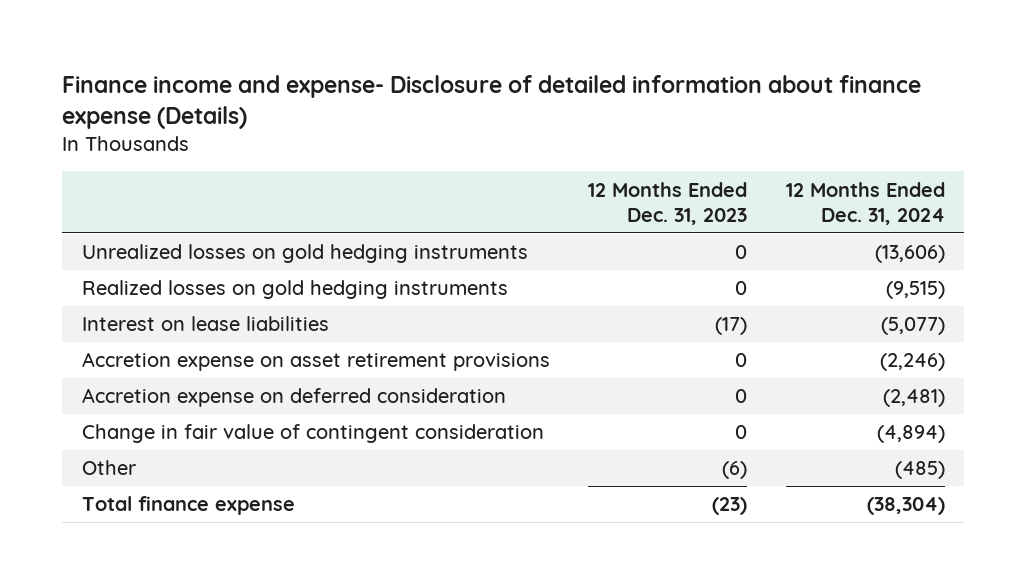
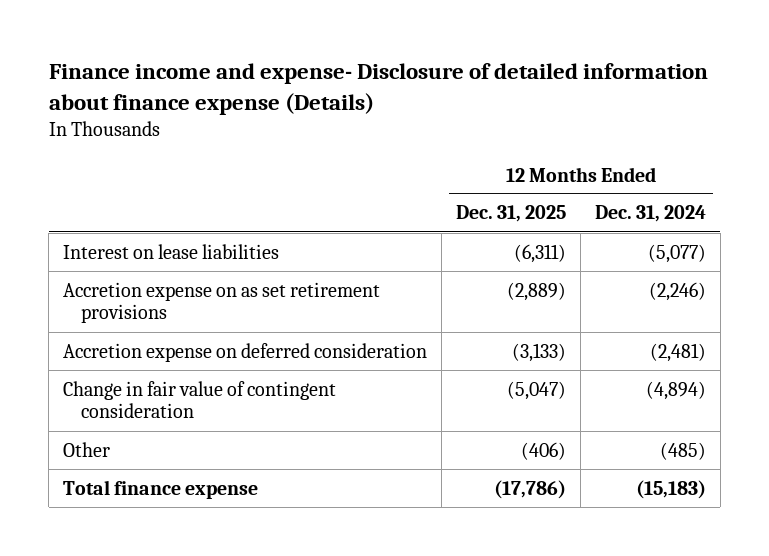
- | 12 Months Ended Dec. 31, 2023 | 12 Months Ended Dec. 31, 2024
+ | 12 Months Ended Dec. 31, 2025 | 12 Months Ended Dec. 31, 2024
- Unrealized losses on gold hedging instruments | 0 | (13,606)
- Realized losses on gold hedging instruments | 0 | (9,515)
- Accretion expense on asset retirement provisions | 0 | (2,246)
+ Accretion expense on as set retirement provisions | (2,889) | (2,246)
- Total finance expense | (23) | (38,304)
+ Total finance expense | (17,786) | (15,183)

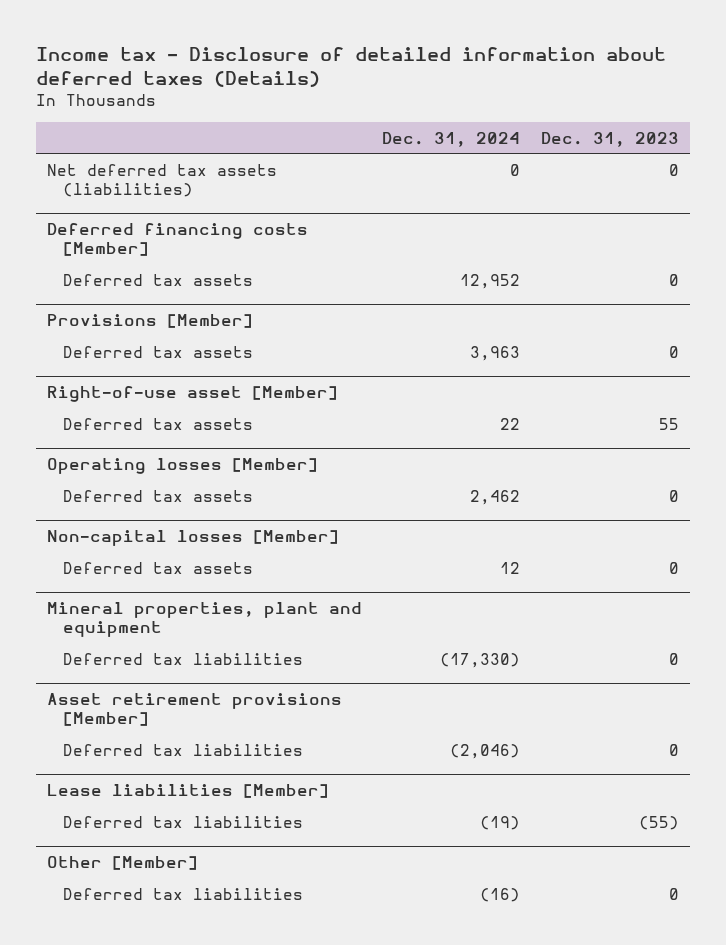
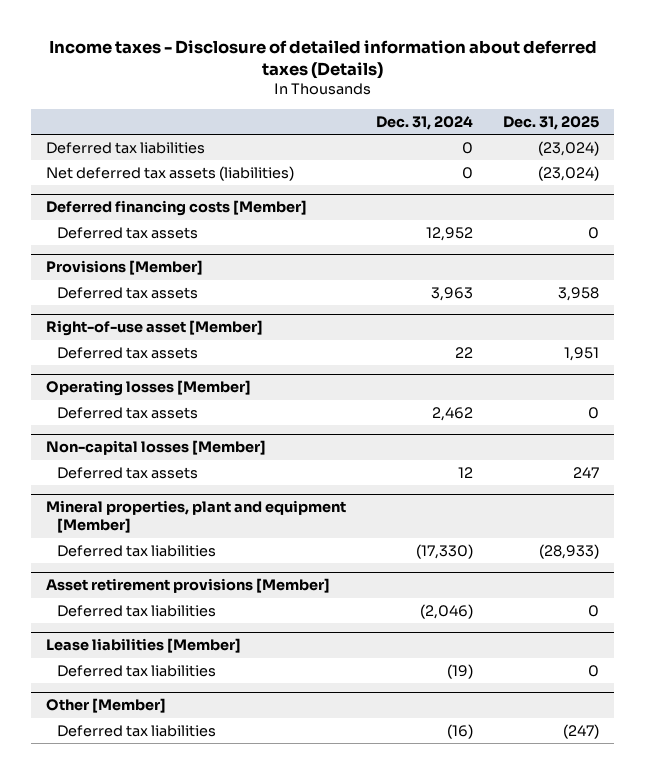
- Income tax - Disclosure of detailed information about deferred taxes (Details)
+ Income taxes - Disclosure of detailed information about deferred taxes (Details)
- | Dec. 31, 2024 | Dec. 31, 2023
+ | Dec. 31, 2024 | Dec. 31, 2025
+ Deferred tax liabilities | 0 | (23,024)
- Mineral properties, plant and equipment
+ Mineral properties, plant and equipment [Member]

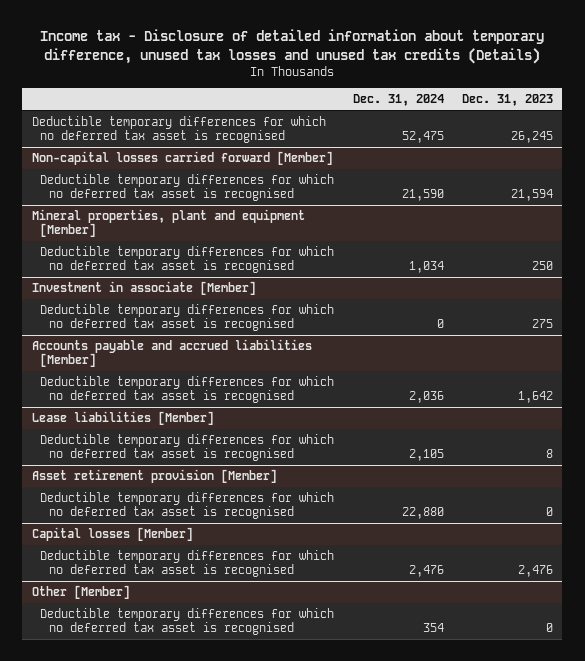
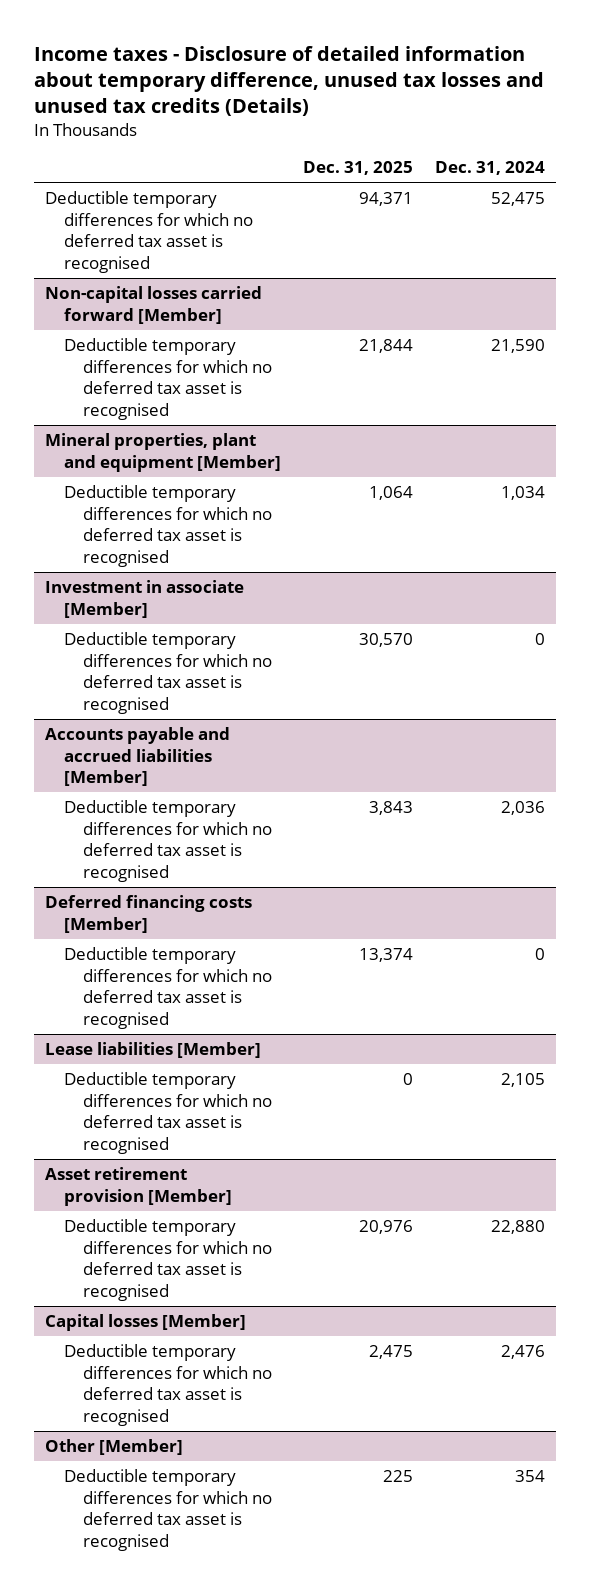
- Income tax - Disclosure of detailed information about temporary difference, unused tax losses and unused tax credits (Details)
+ Income taxes - Disclosure of detailed information about temporary difference, unused tax losses and unused tax credits (Details)
- | Dec. 31, 2024 | Dec. 31, 2023
+ | Dec. 31, 2025 | Dec. 31, 2024
+ Deferred financing costs [Member]
+ Deductible temporary differences for which no deferred tax asset is recognised | 13,374 | 0

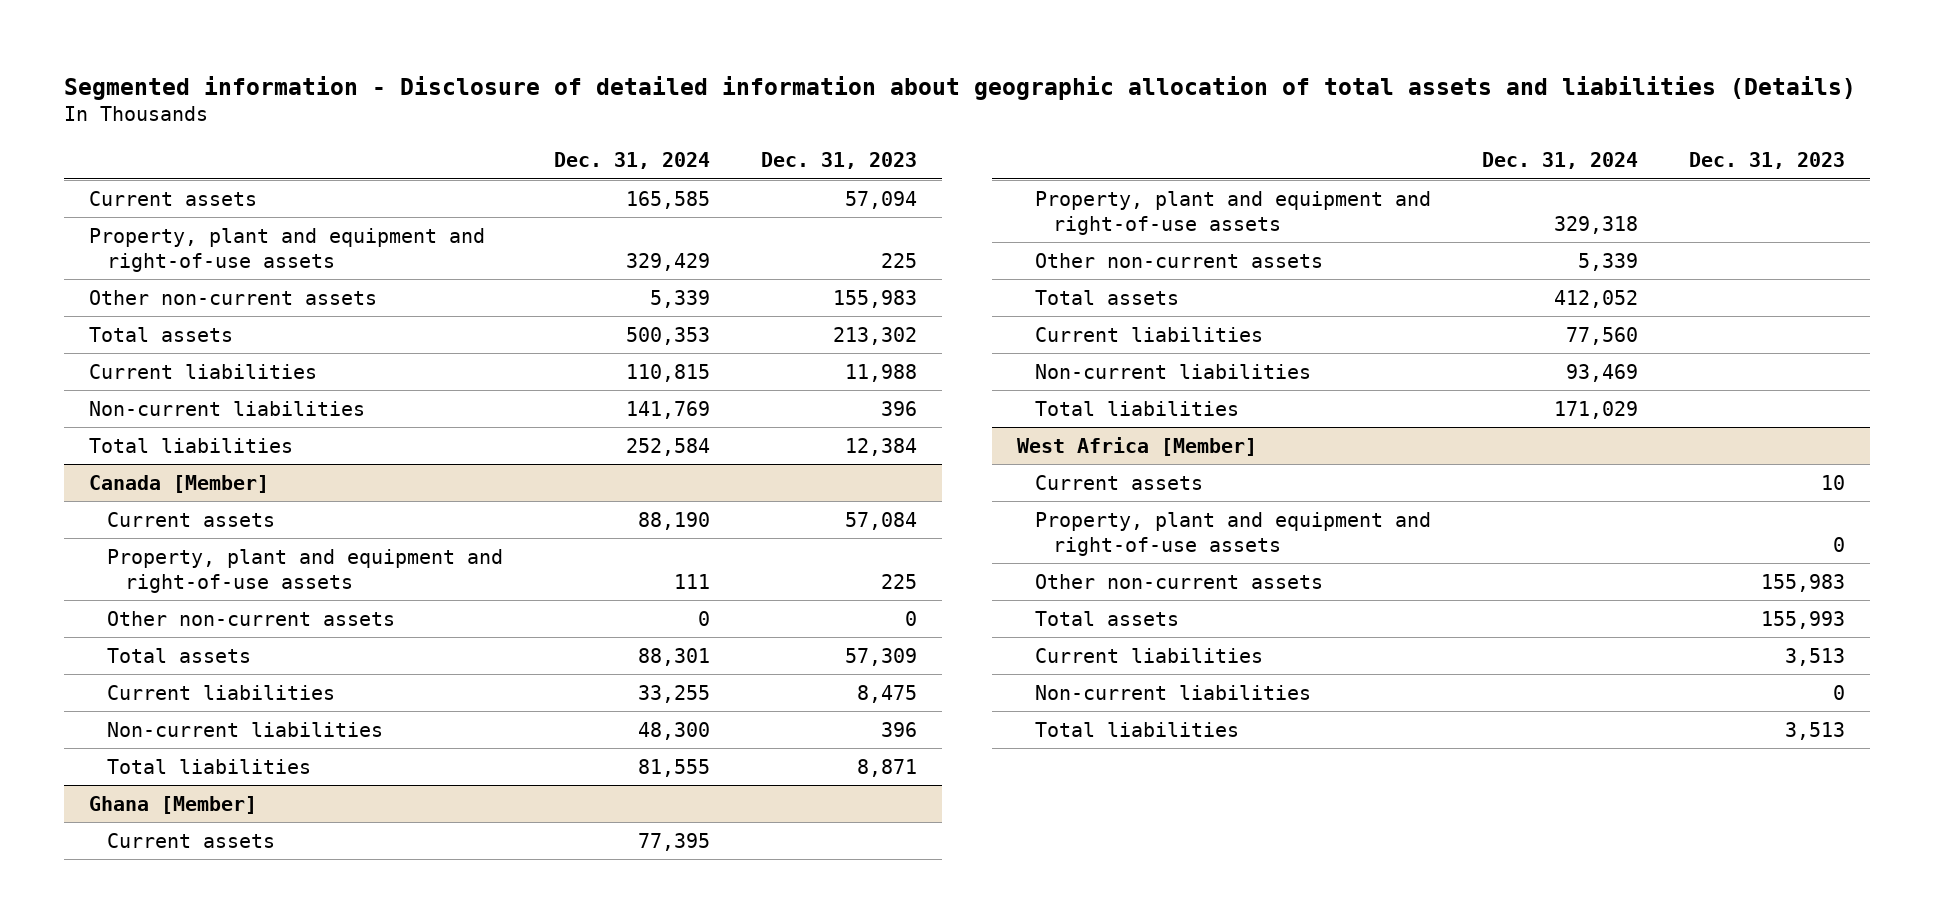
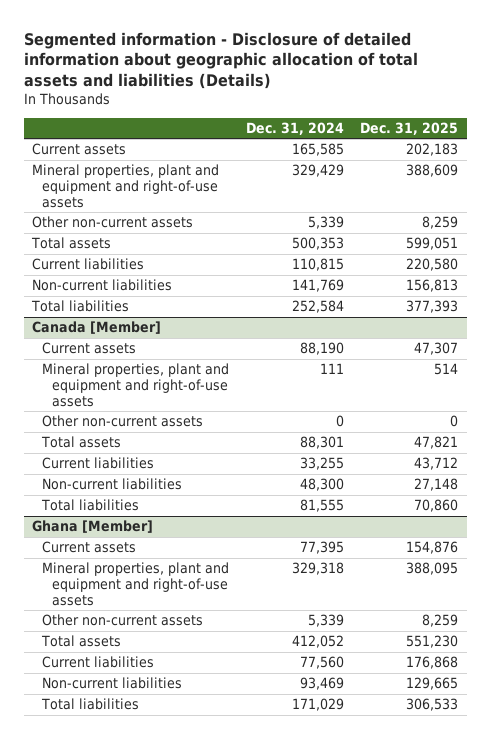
- | Dec. 31, 2024 | Dec. 31, 2023
+ | Dec. 31, 2024 | Dec. 31, 2025
- Property, plant and equipment and right-of-use assets | 329,429 | 225
+ Mineral properties, plant and equipment and right-of-use assets | 329,429 | 388,609
@ Canada [Member]
- Property, plant and equipment and right-of-use assets | 111 | 225
+ Mineral properties, plant and equipment and right-of-use assets | 111 | 514
@ Ghana [Member]
- Property, plant and equipment and right-of-use assets | 329,318 |
+ Mineral properties, plant and equipment and right-of-use assets | 329,318 | 388,095
- West Africa [Member]
- Current assets | | 10
- Property, plant and equipment and right-of-use assets | | 0
- Other non-current assets | | 155,983
- Total assets | | 155,993
- Current liabilities | | 3,513
- Non-current liabilities | | 0
- Total liabilities | | 3,513

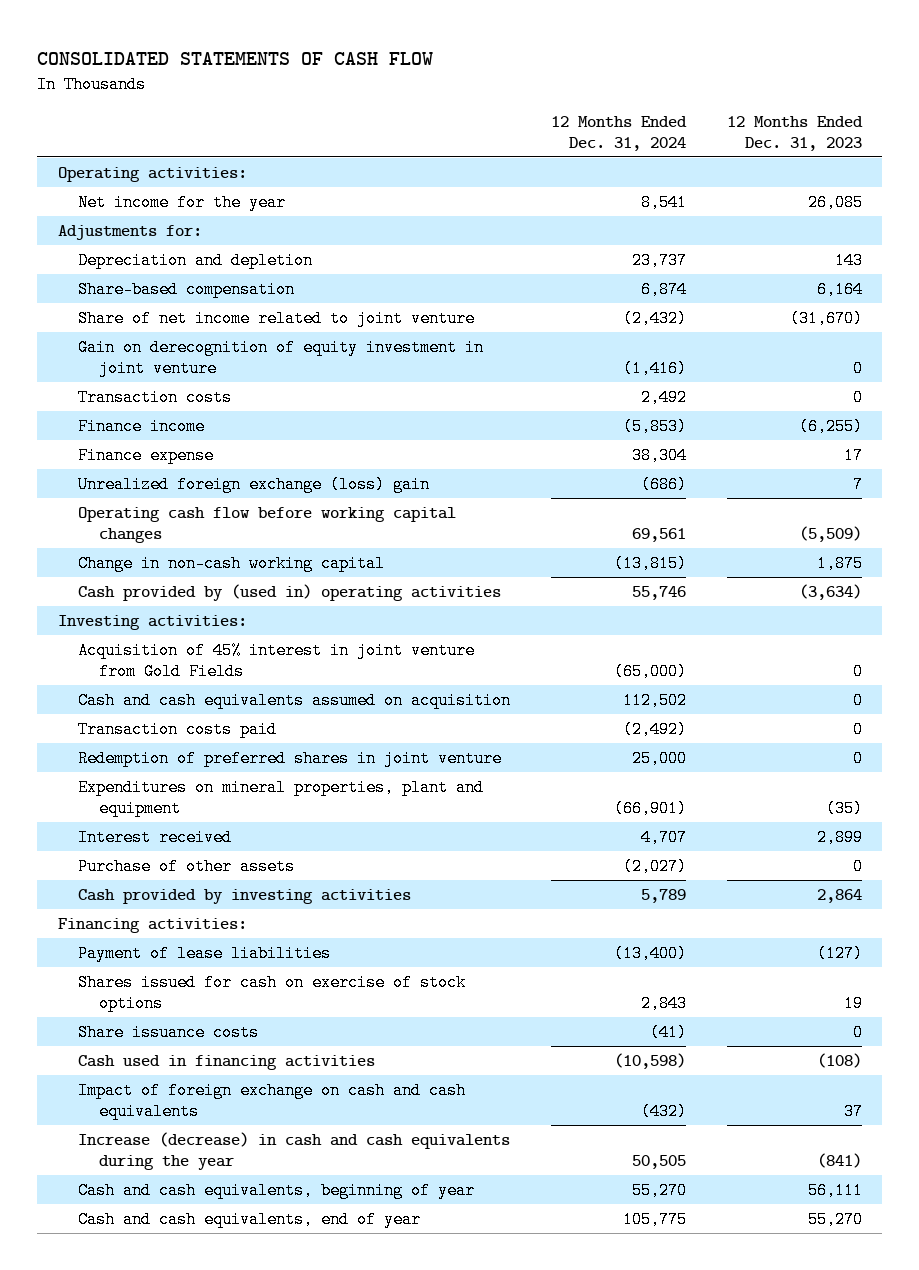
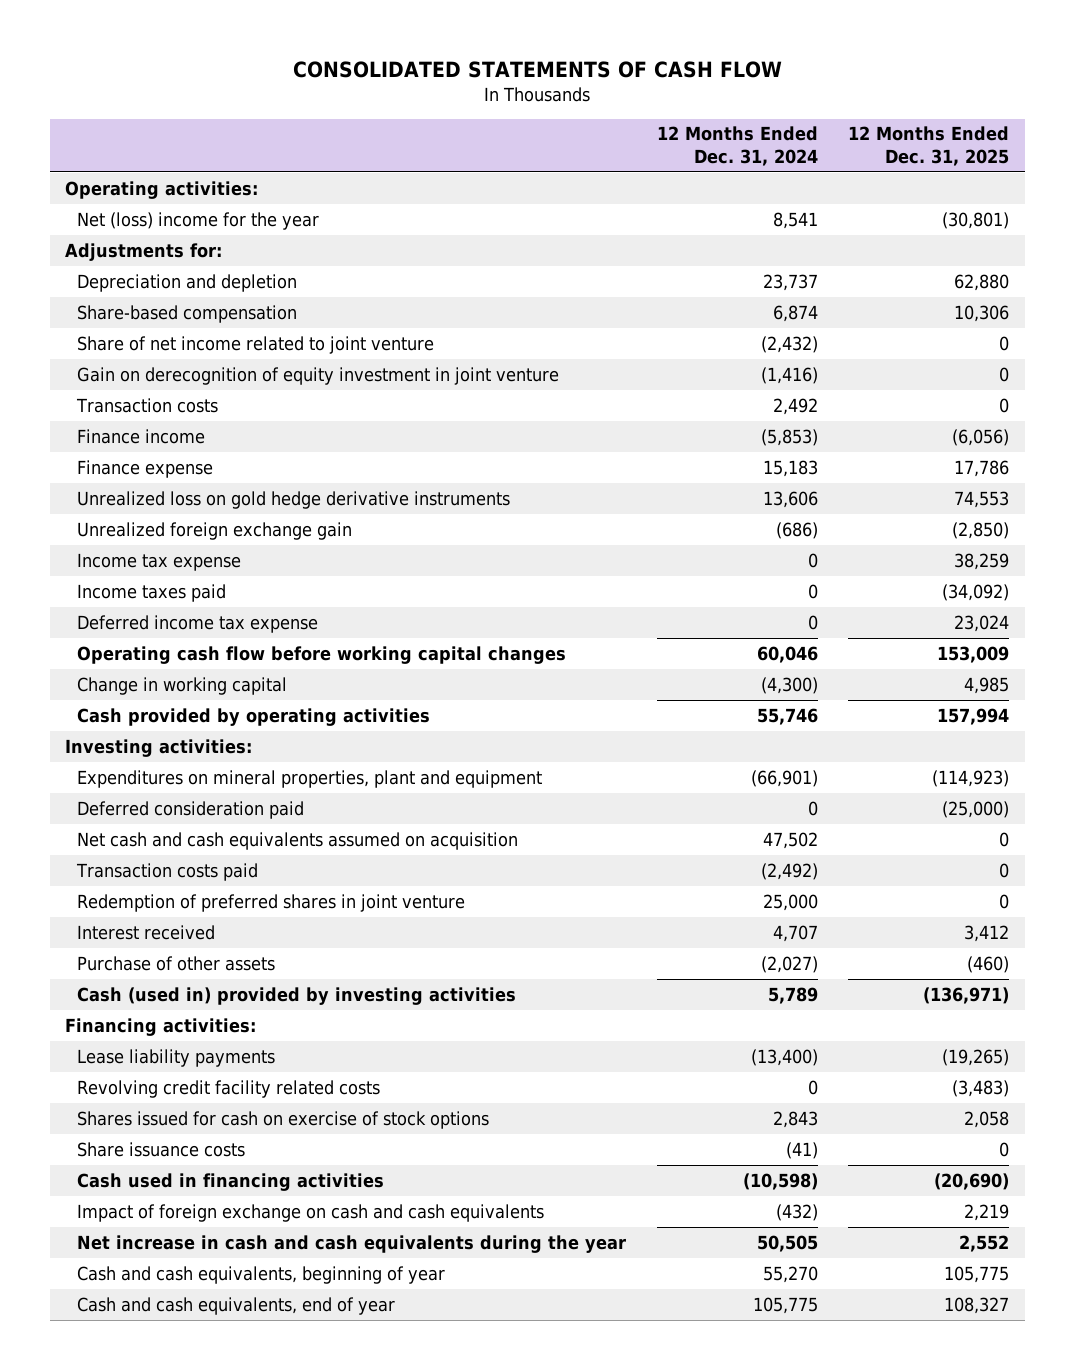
- | 12 Months Ended Dec. 31, 2024 | 12 Months Ended Dec. 31, 2023
+ | 12 Months Ended Dec. 31, 2024 | 12 Months Ended Dec. 31, 2025
- Net income for the year | 8,541 | 26,085
+ Net (loss) income for the year | 8,541 | (30,801)
- Finance expense | 38,304 | 17
- Unrealized foreign exchange (loss) gain | (686) | 7
- Operating cash flow before working capital changes | 69,561 | (5,509)
- Change in non-cash working capital | (13,815) | 1,875
- Cash provided by (used in) operating activities | 55,746 | (3,634)
+ Finance expense | 15,183 | 17,786
+ Unrealized loss on gold hedge derivative instruments | 13,606 | 74,553
+ Unrealized foreign exchange gain | (686) | (2,850)
+ Income tax expense | 0 | 38,259
+ Income taxes paid | 0 | (34,092)
+ Deferred income tax expense | 0 | 23,024
+ Operating cash flow before working capital changes | 60,046 | 153,009
+ Change in working capital | (4,300) | 4,985
+ Cash provided by operating activities | 55,746 | 157,994
- Acquisition of 45% interest in joint venture from Gold Fields | (65,000) | 0
- Cash and cash equivalents assumed on acquisition | 112,502 | 0
moved up: Expenditures on mineral properties, plant and equipment | (66,901) | (114,923)
+ Deferred consideration paid | 0 | (25,000)
+ Net cash and cash equivalents assumed on acquisition | 47,502 | 0
- Cash provided by investing activities | 5,789 | 2,864
+ Cash (used in) provided by investing activities | 5,789 | (136,971)
- Payment of lease liabilities | (13,400) | (127)
+ Lease liability payments | (13,400) | (19,265)
+ Revolving credit facility related costs | 0 | (3,483)
- Increase (decrease) in cash and cash equivalents during the year | 50,505 | (841)
+ Net increase in cash and cash equivalents during the year | 50,505 | 2,552

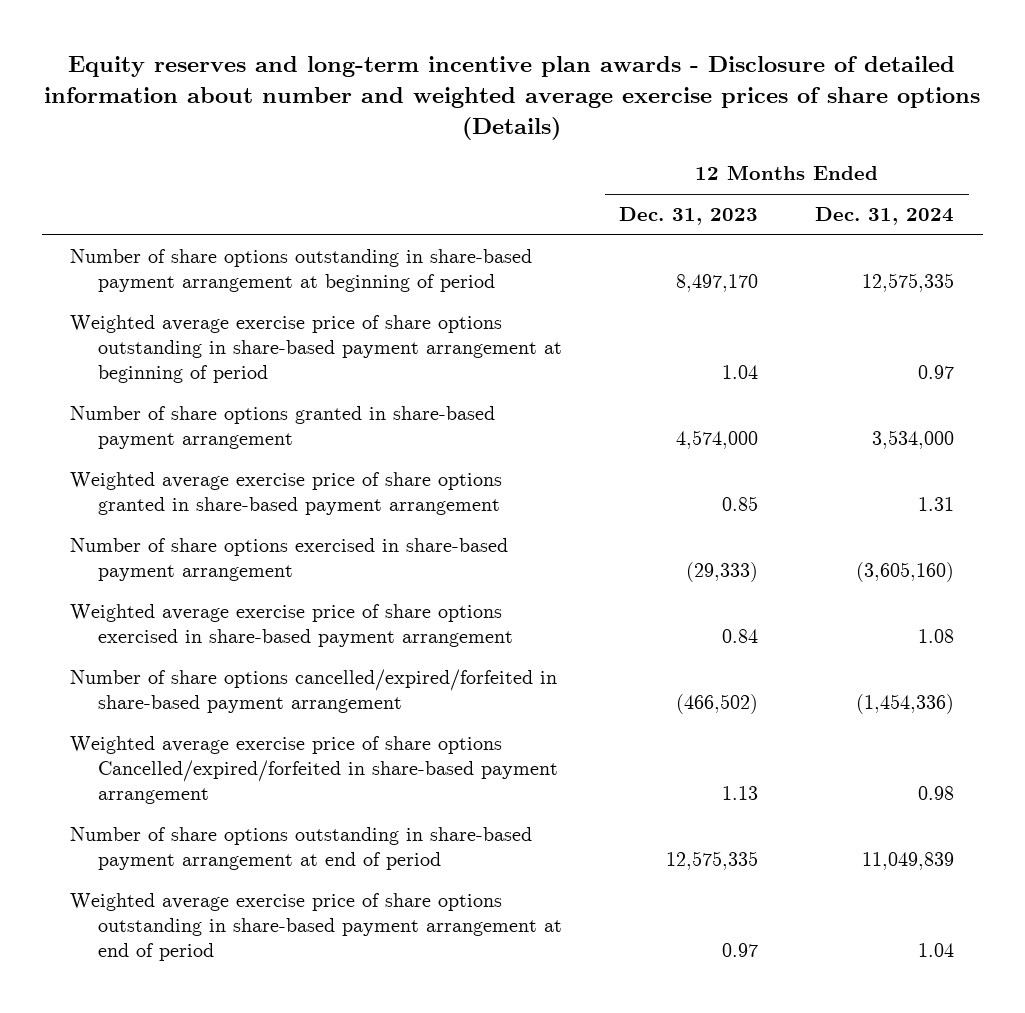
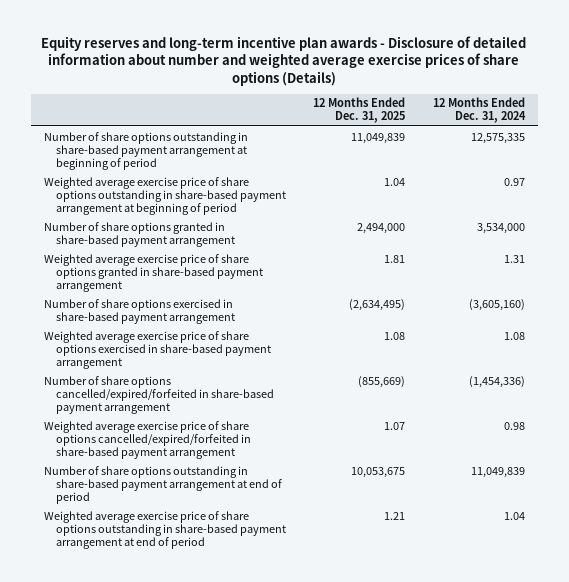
- | 12 Months Ended Dec. 31, 2023 | 12 Months Ended Dec. 31, 2024
+ | 12 Months Ended Dec. 31, 2025 | 12 Months Ended Dec. 31, 2024
- Weighted average exercise price of share options Cancelled/expired/forfeited in share-based payment arrangement | 1.13 | 0.98
+ Weighted average exercise price of share options cancelled/expired/forfeited in share-based payment arrangement | 1.07 | 0.98

